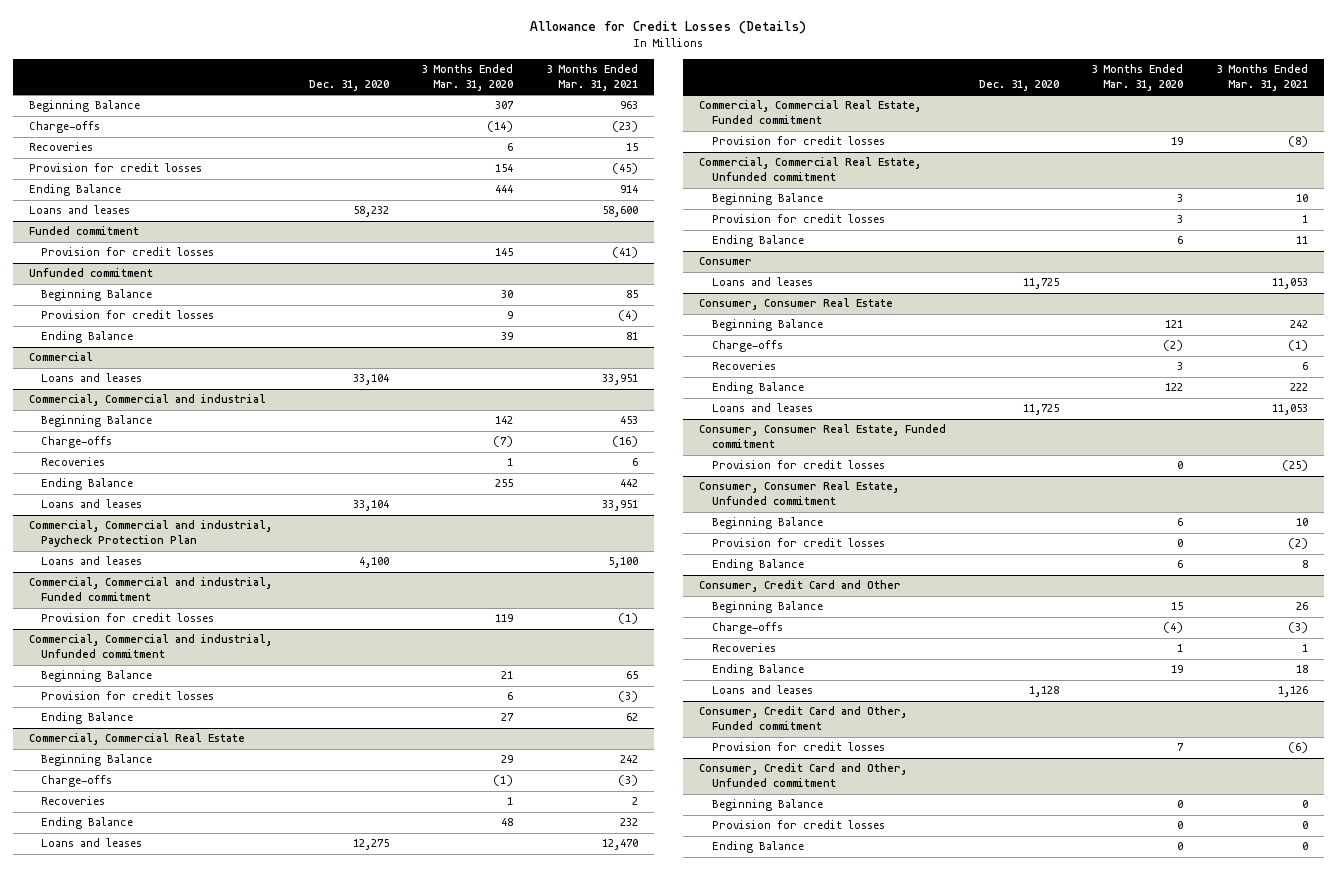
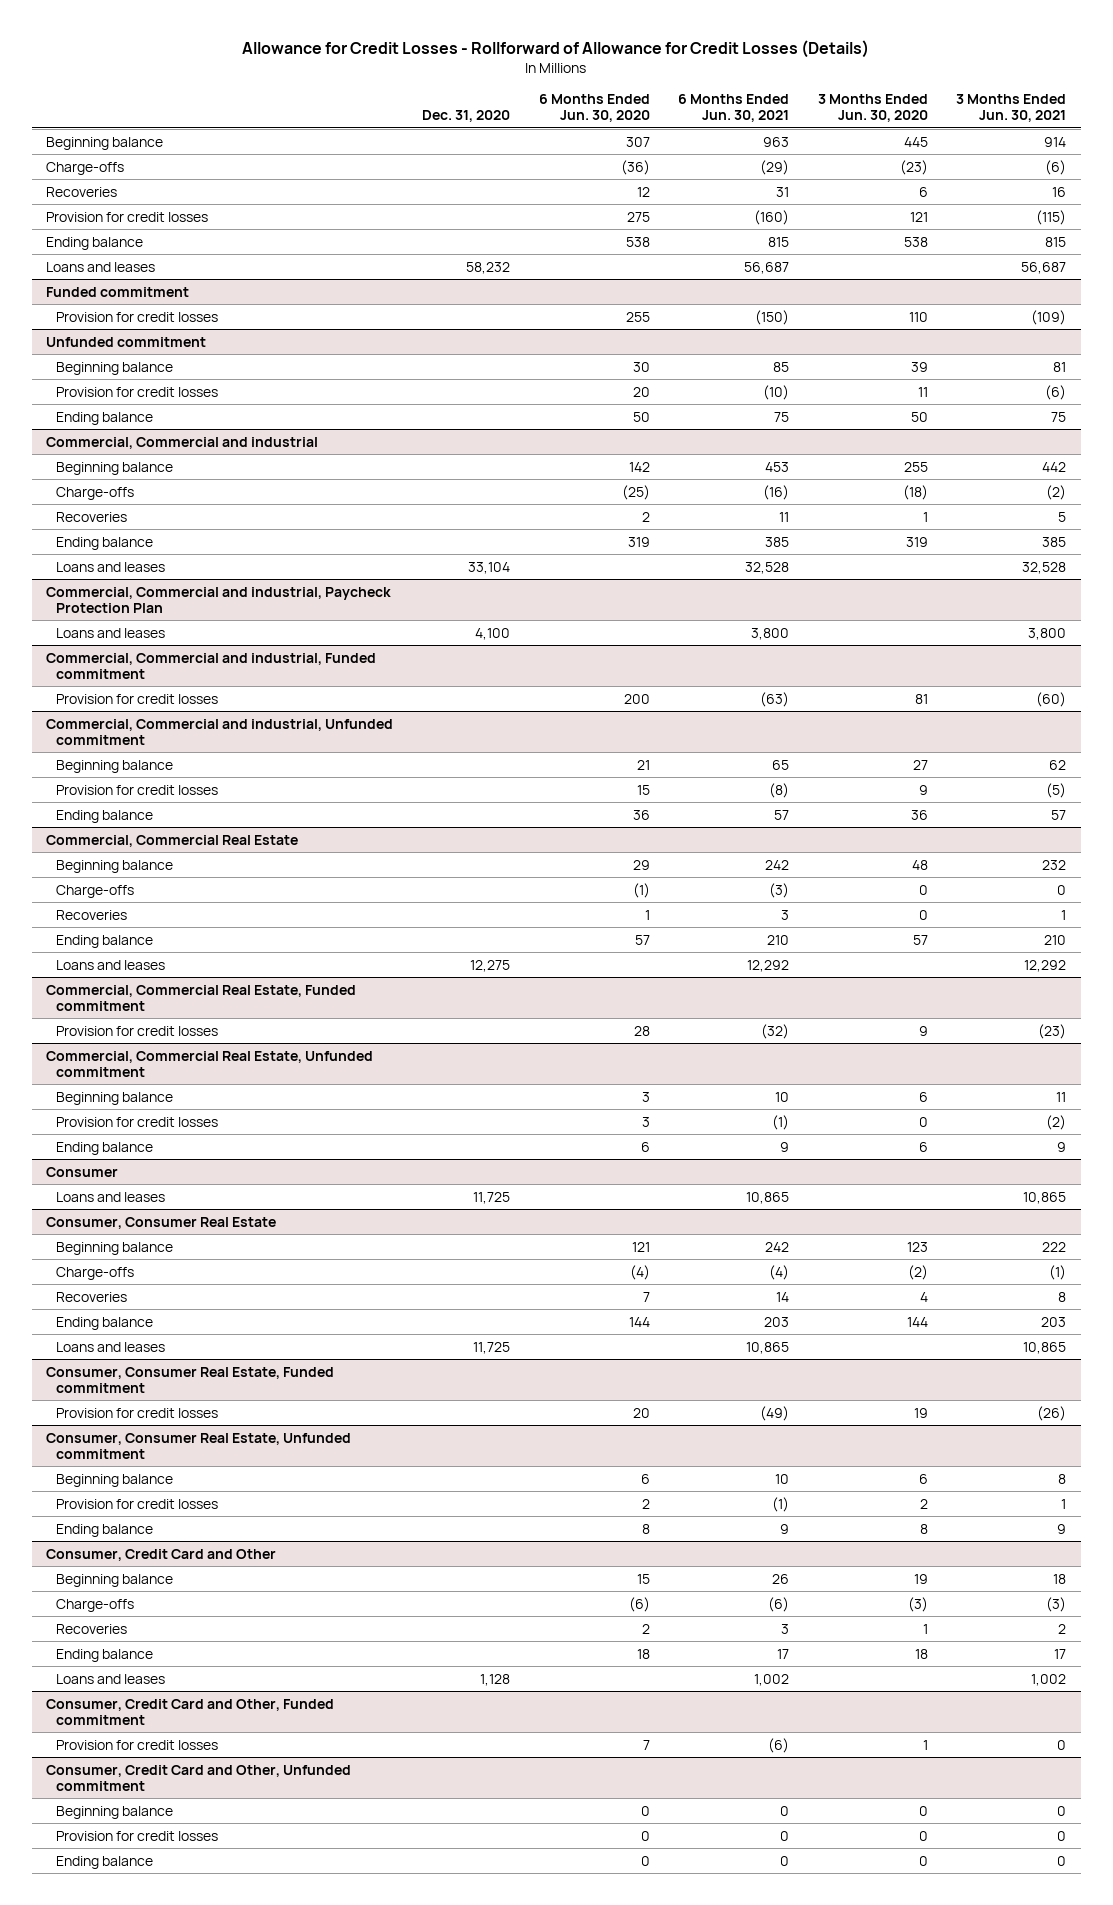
- Allowance for Credit Losses (Details)
+ Allowance for Credit Losses - Rollforward of Allowance for Credit Losses (Details)
- | Dec. 31, 2020 | 3 Months Ended Mar. 31, 2020 | 3 Months Ended Mar. 31, 2021
+ | Dec. 31, 2020 | 6 Months Ended Jun. 30, 2020 | 6 Months Ended Jun. 30, 2021 | 3 Months Ended Jun. 30, 2020 | 3 Months Ended Jun. 30, 2021
- Beginning Balance | | 307 | 963
+ Beginning balance | | 307 | 963 | 445 | 914
- Ending Balance | | 444 | 914
+ Ending balance | | 538 | 815 | 538 | 815
@ Unfunded commitment
- Beginning Balance | | 30 | 85
+ Beginning balance | | 30 | 85 | 39 | 81
- Ending Balance | | 39 | 81
- Commercial
- Loans and leases | 33,104 | | 33,951
@ Unfunded commitment
+ Ending balance | | 50 | 75 | 50 | 75
@ Commercial, Commercial and industrial
- Beginning Balance | | 142 | 453
+ Beginning balance | | 142 | 453 | 255 | 442
- Ending Balance | | 255 | 442
+ Ending balance | | 319 | 385 | 319 | 385
@ Commercial, Commercial and industrial, Unfunded commitment
- Beginning Balance | | 21 | 65
+ Beginning balance | | 21 | 65 | 27 | 62
- Ending Balance | | 27 | 62
+ Ending balance | | 36 | 57 | 36 | 57
@ Commercial, Commercial Real Estate
- Beginning Balance | | 29 | 242
+ Beginning balance | | 29 | 242 | 48 | 232
- Ending Balance | | 48 | 232
+ Ending balance | | 57 | 210 | 57 | 210
@ Commercial, Commercial Real Estate, Unfunded commitment
- Beginning Balance | | 3 | 10
+ Beginning balance | | 3 | 10 | 6 | 11
- Ending Balance | | 6 | 11
+ Ending balance | | 6 | 9 | 6 | 9
@ Consumer, Consumer Real Estate
- Beginning Balance | | 121 | 242
+ Beginning balance | | 121 | 242 | 123 | 222
- Ending Balance | | 122 | 222
+ Ending balance | | 144 | 203 | 144 | 203
@ Consumer, Consumer Real Estate, Unfunded commitment
- Beginning Balance | | 6 | 10
+ Beginning balance | | 6 | 10 | 6 | 8
- Ending Balance | | 6 | 8
+ Ending balance | | 8 | 9 | 8 | 9
@ Consumer, Credit Card and Other
- Beginning Balance | | 15 | 26
+ Beginning balance | | 15 | 26 | 19 | 18
- Ending Balance | | 19 | 18
+ Ending balance | | 18 | 17 | 18 | 17
@ Consumer, Credit Card and Other, Unfunded commitment
- Beginning Balance | | 0 | 0
+ Beginning balance | | 0 | 0 | 0 | 0
- Ending Balance | | 0 | 0
+ Ending balance | | 0 | 0 | 0 | 0

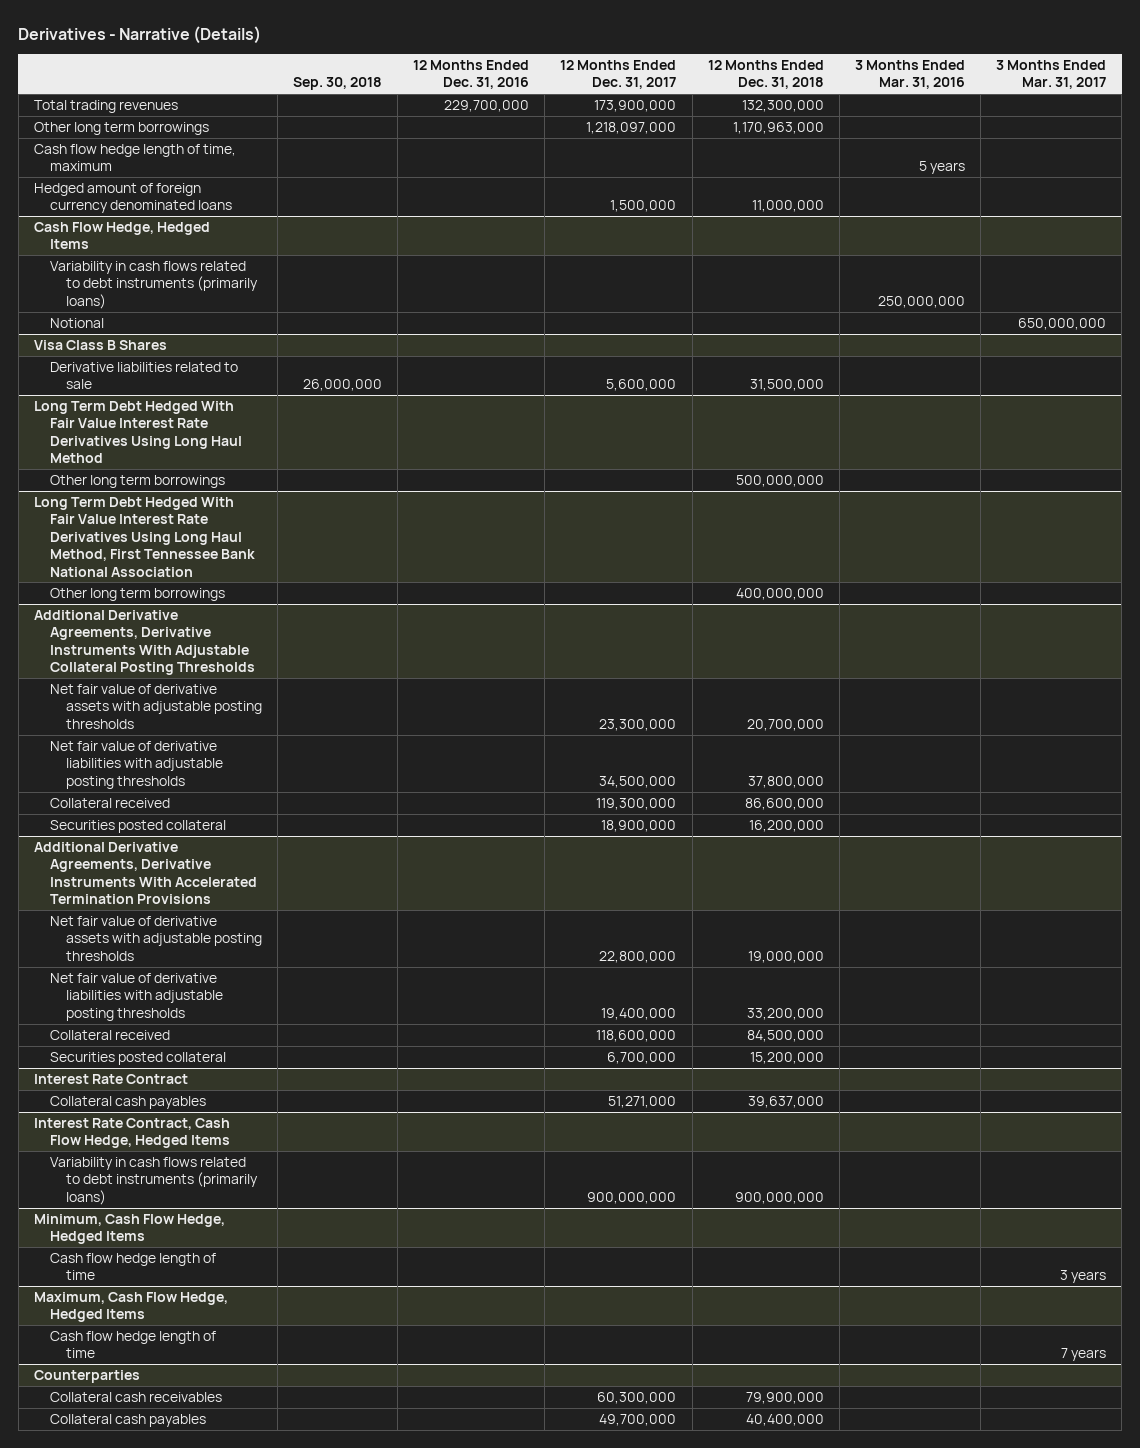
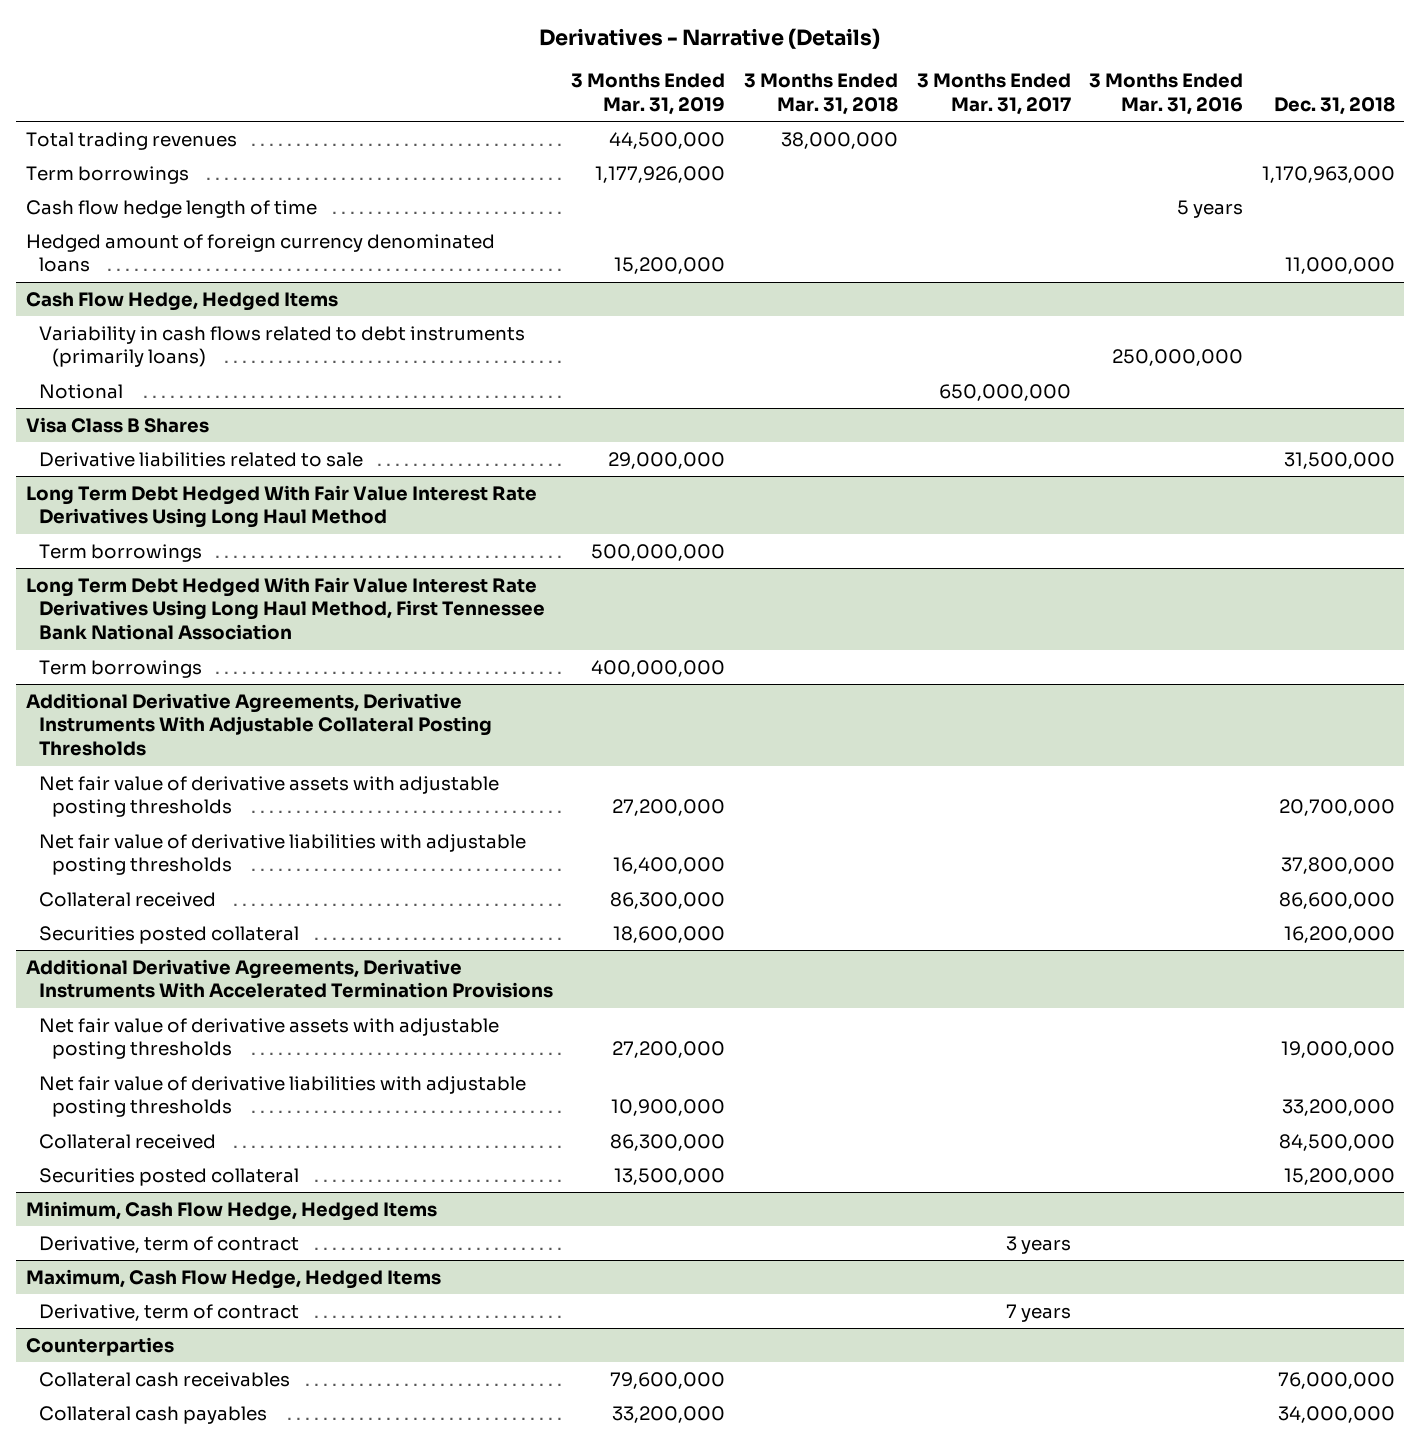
- | Sep. 30, 2018 | 12 Months Ended Dec. 31, 2016 | 12 Months Ended Dec. 31, 2017 | 12 Months Ended Dec. 31, 2018 | 3 Months Ended Mar. 31, 2016 | 3 Months Ended Mar. 31, 2017
+ | 3 Months Ended Mar. 31, 2019 | 3 Months Ended Mar. 31, 2018 | 3 Months Ended Mar. 31, 2017 | 3 Months Ended Mar. 31, 2016 | Dec. 31, 2018
- Other long term borrowings | | | 1,218,097,000 | 1,170,963,000 | |
- Cash flow hedge length of time, maximum | | | | | 5 years |
+ Term borrowings | 1,177,926,000 | | | | 1,170,963,000
+ Cash flow hedge length of time | | | | 5 years |
@ Long Term Debt Hedged With Fair Value Interest Rate Derivatives Using Long Haul Method
- Other long term borrowings | | | | 500,000,000 | |
+ Term borrowings | 500,000,000 | | | |
@ Long Term Debt Hedged With Fair Value Interest Rate Derivatives Using Long Haul Method, First Tennessee Bank National Association
- Other long term borrowings | | | | 400,000,000 | |
+ Term borrowings | 400,000,000 | | | |
- Interest Rate Contract
- Collateral cash payables | | | 51,271,000 | 39,637,000 | |
- Interest Rate Contract, Cash Flow Hedge, Hedged Items
- Variability in cash flows related to debt instruments (primarily loans) | | | 900,000,000 | 900,000,000 | |
@ Minimum, Cash Flow Hedge, Hedged Items
- Cash flow hedge length of time | | | | | | 3 years
+ Derivative, term of contract | | | 3 years | |
@ Maximum, Cash Flow Hedge, Hedged Items
- Cash flow hedge length of time | | | | | | 7 years
+ Derivative, term of contract | | | 7 years | |

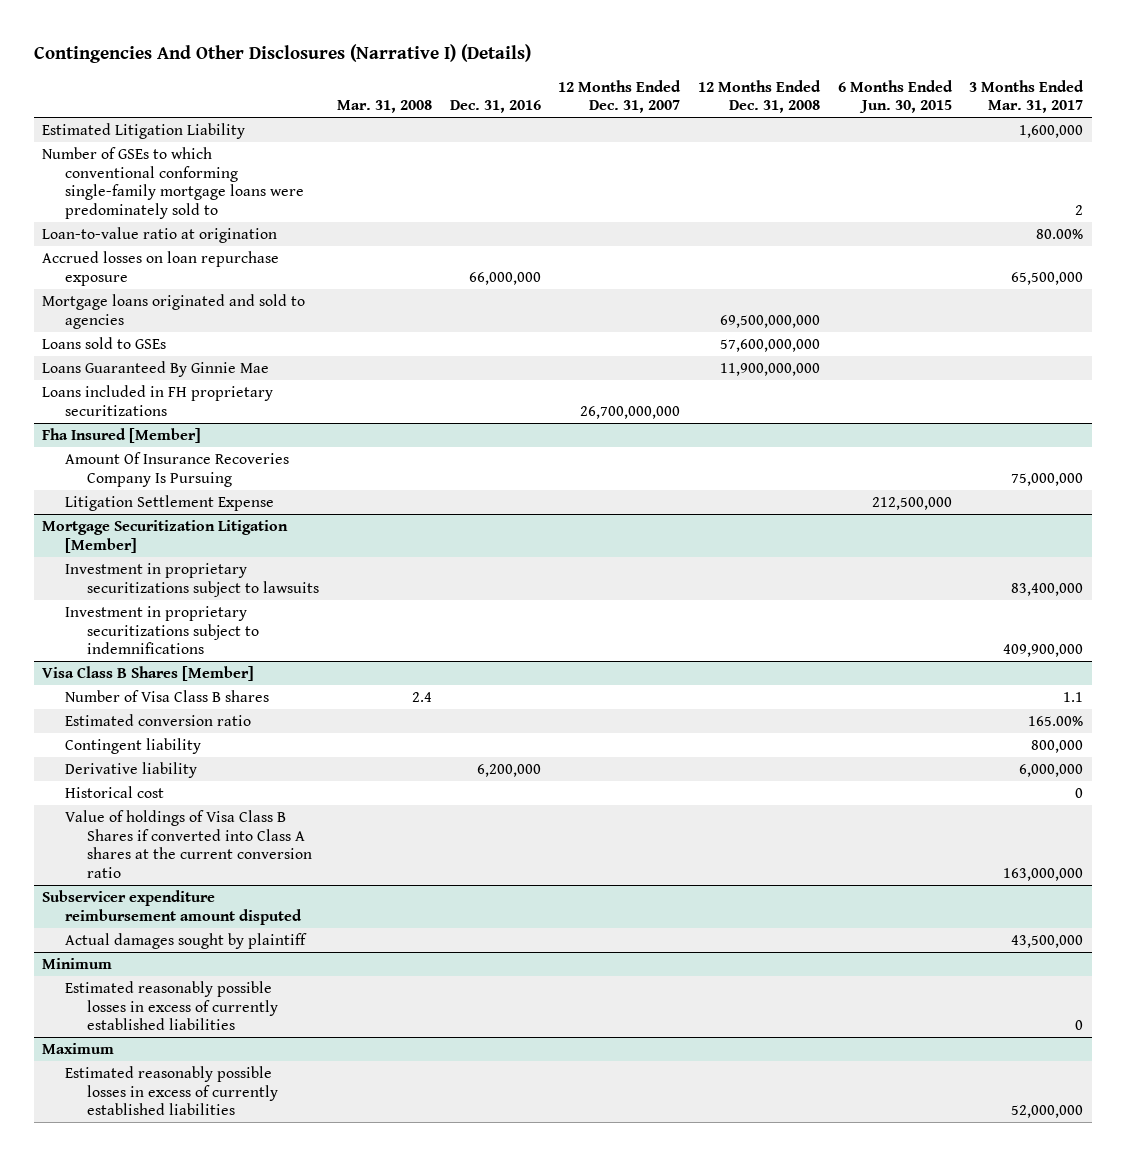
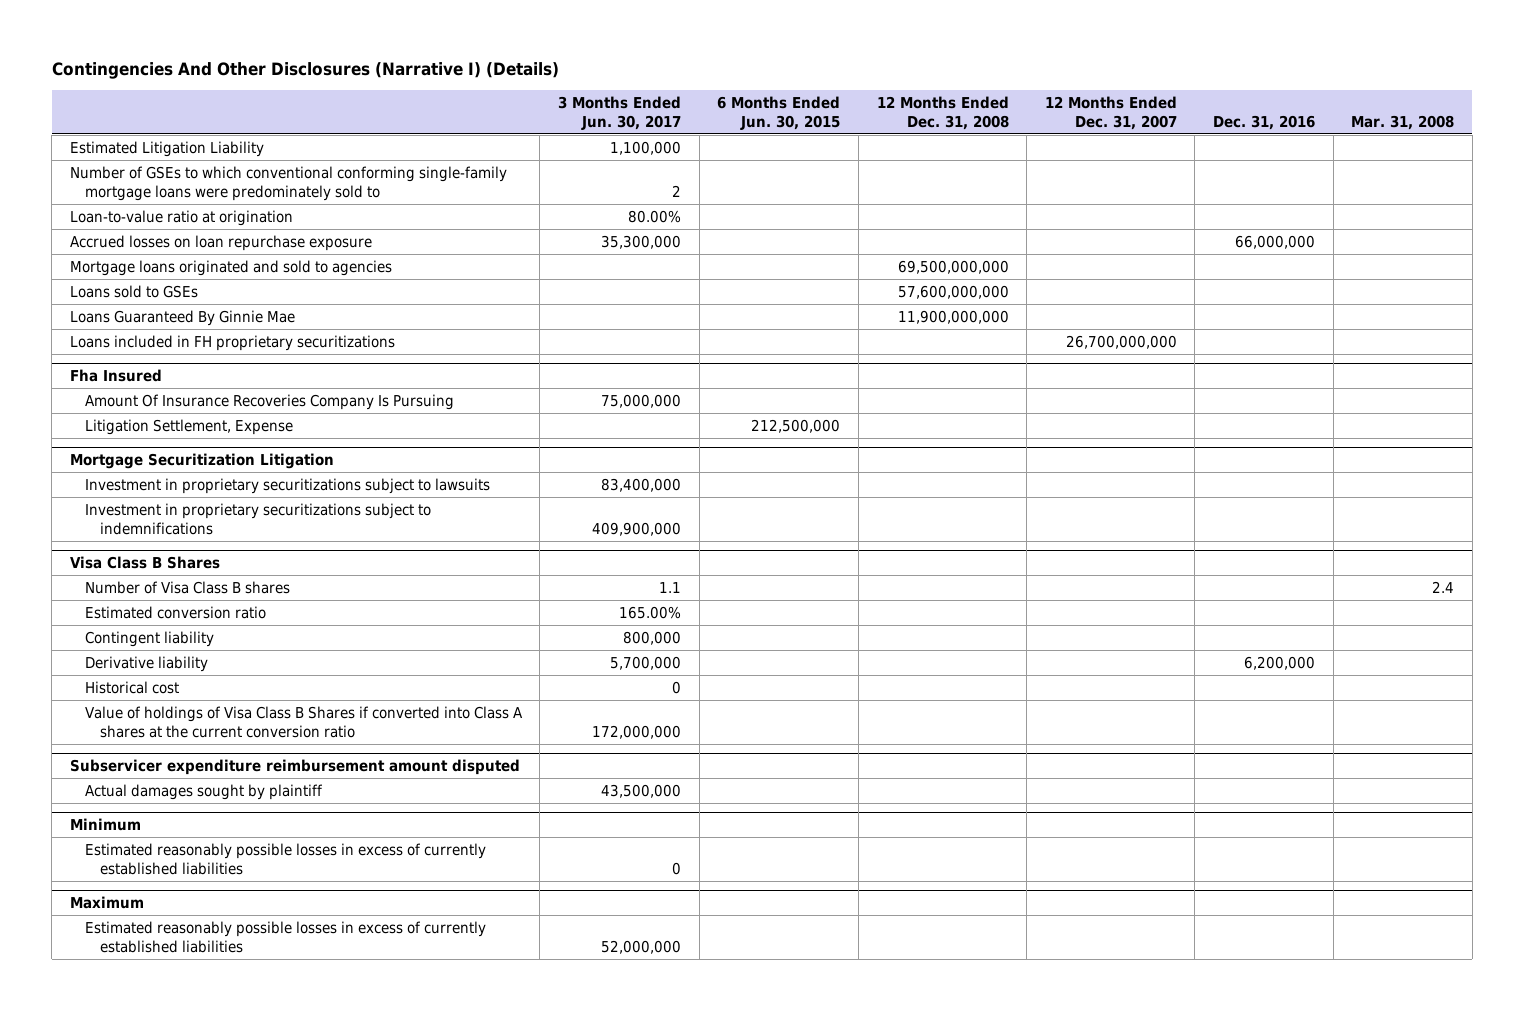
- | Mar. 31, 2008 | Dec. 31, 2016 | 12 Months Ended Dec. 31, 2007 | 12 Months Ended Dec. 31, 2008 | 6 Months Ended Jun. 30, 2015 | 3 Months Ended Mar. 31, 2017
+ | 3 Months Ended Jun. 30, 2017 | 6 Months Ended Jun. 30, 2015 | 12 Months Ended Dec. 31, 2008 | 12 Months Ended Dec. 31, 2007 | Dec. 31, 2016 | Mar. 31, 2008
- Fha Insured [Member]
+ Fha Insured
- Litigation Settlement Expense | | | | | 212,500,000 |
- Mortgage Securitization Litigation [Member]
+ Litigation Settlement, Expense | | 212,500,000 | | | |
+ Mortgage Securitization Litigation
- Visa Class B Shares [Member]
+ Visa Class B Shares

